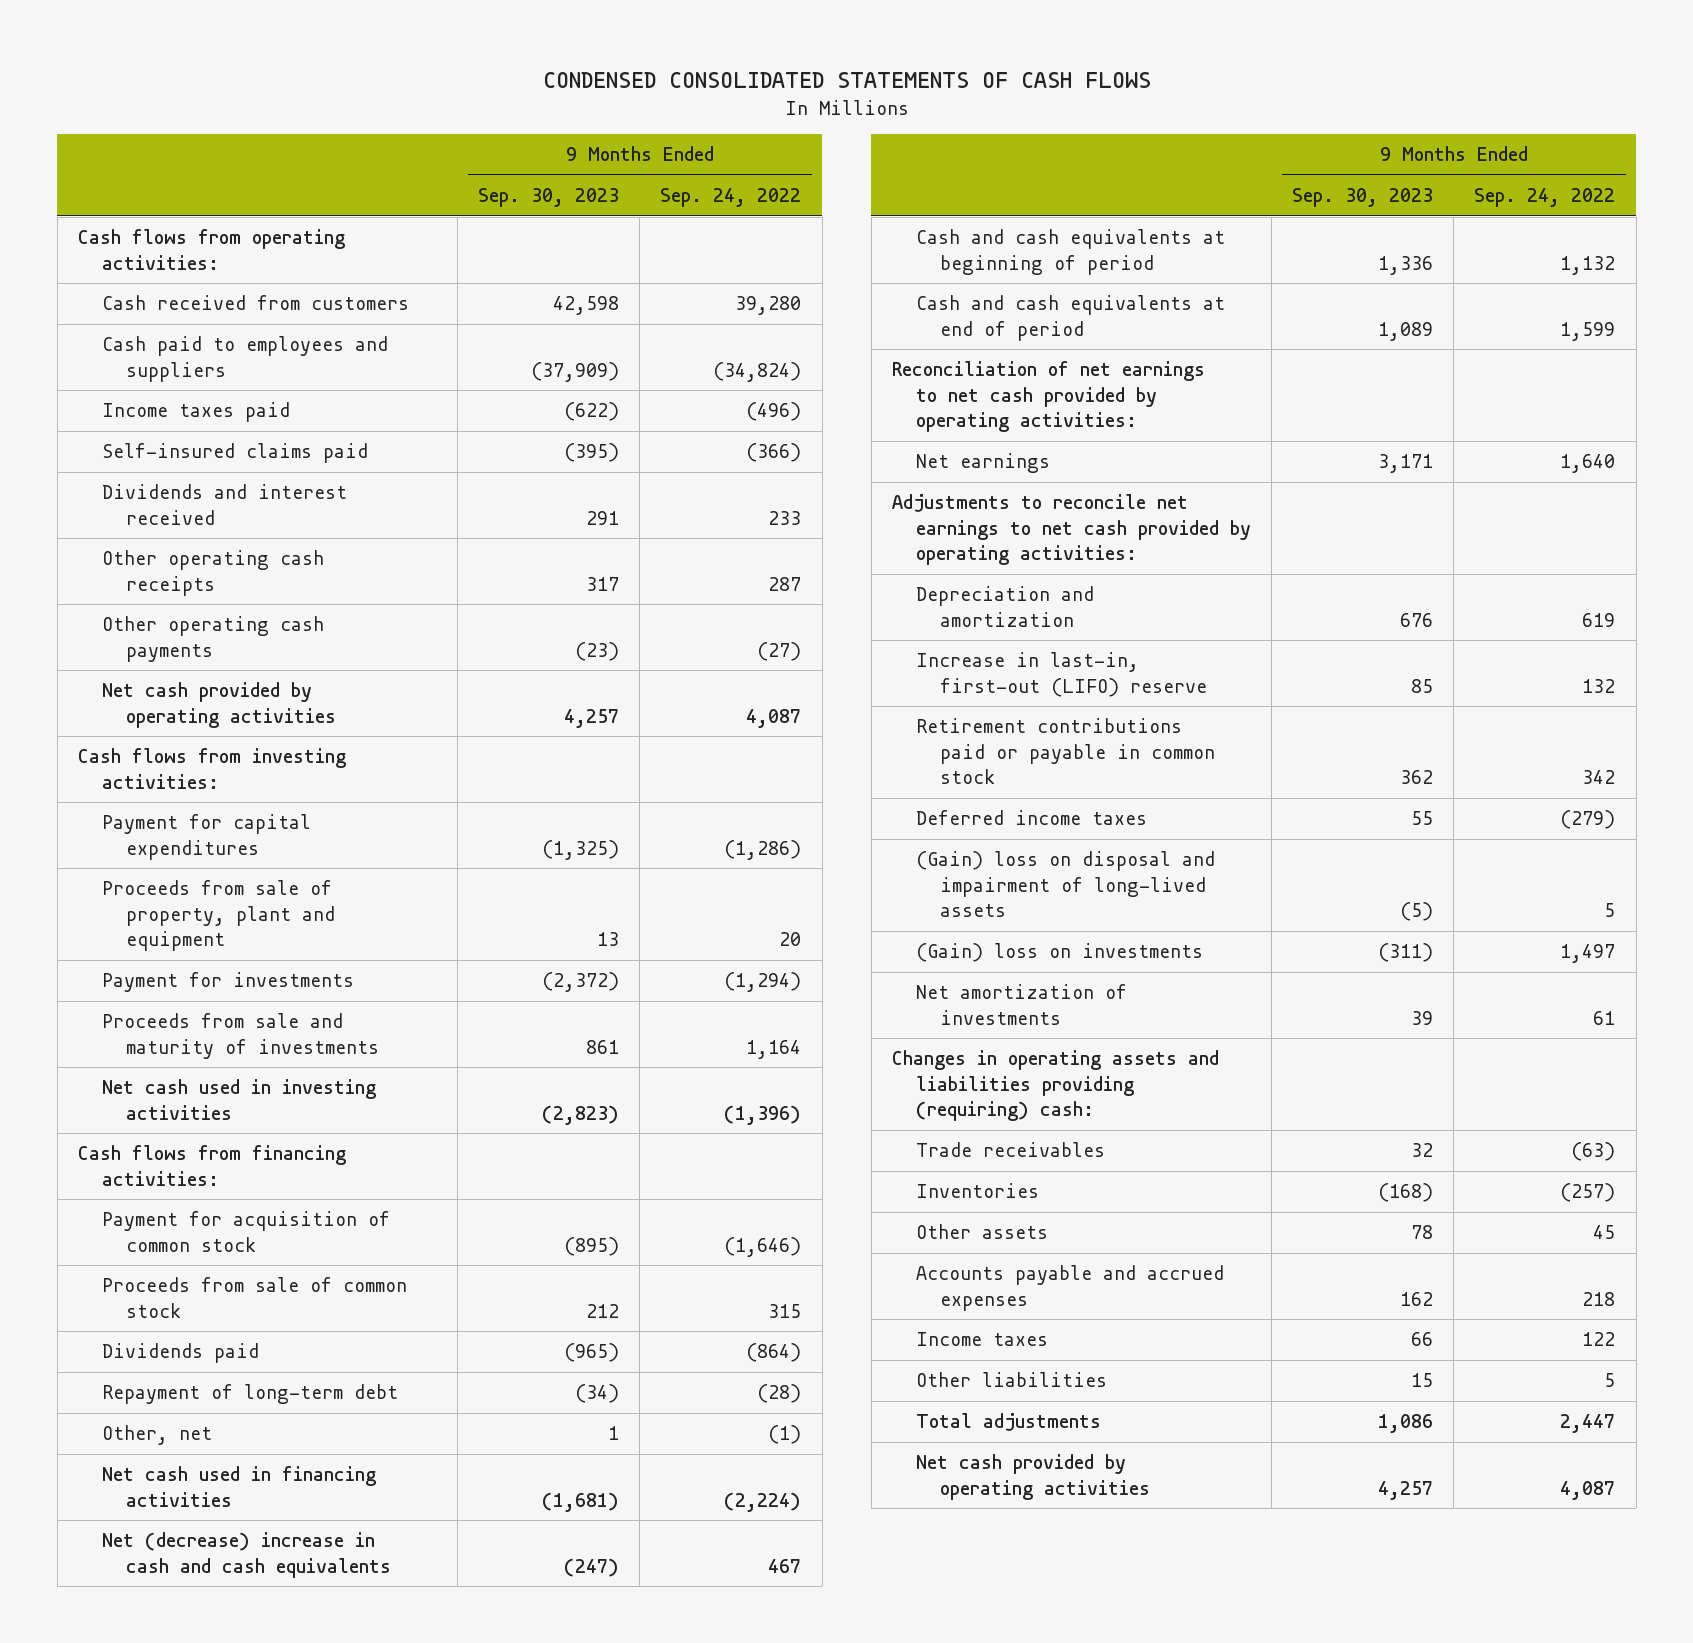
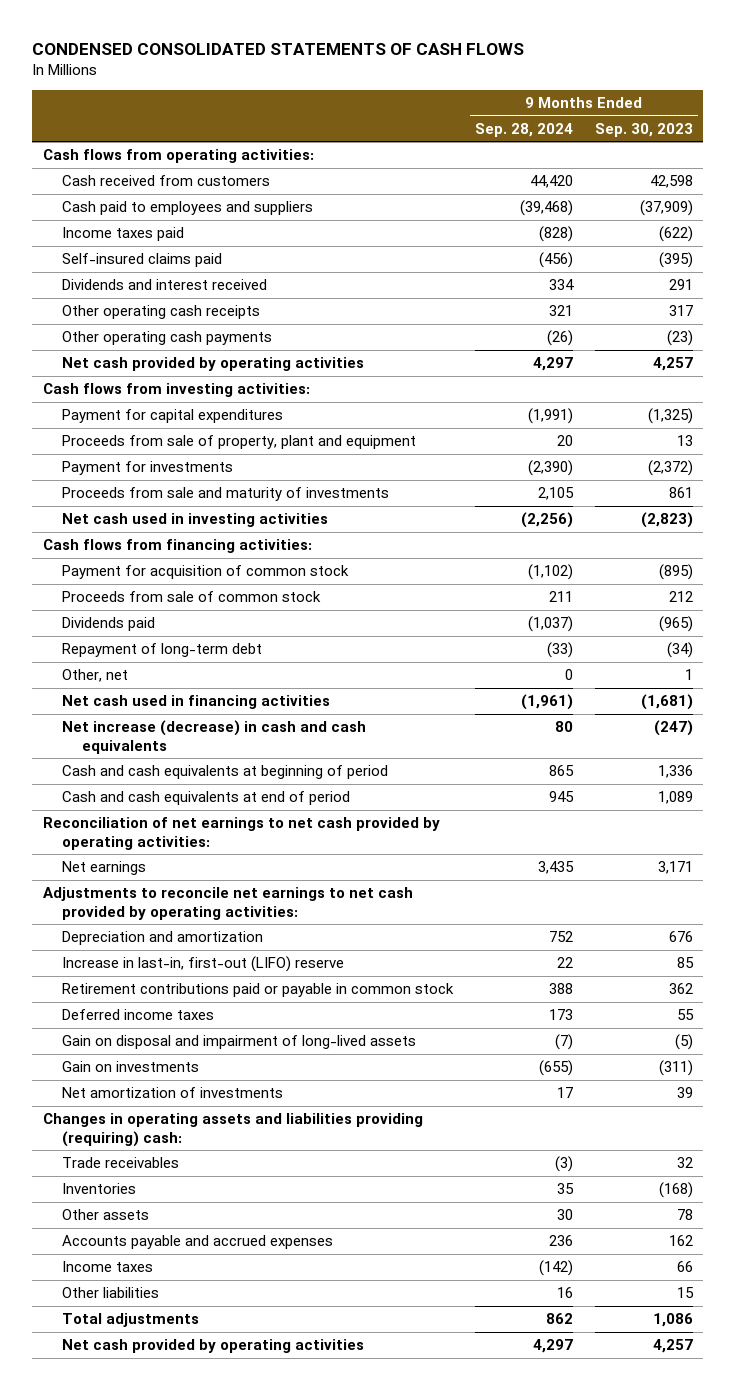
- | 9 Months Ended Sep. 30, 2023 | 9 Months Ended Sep. 24, 2022
+ | 9 Months Ended Sep. 28, 2024 | 9 Months Ended Sep. 30, 2023
- Net (decrease) increase in cash and cash equivalents | (247) | 467
+ Net increase (decrease) in cash and cash equivalents | 80 | (247)
- (Gain) loss on disposal and impairment of long-lived assets | (5) | 5
- (Gain) loss on investments | (311) | 1,497
+ Gain on disposal and impairment of long-lived assets | (7) | (5)
+ Gain on investments | (655) | (311)

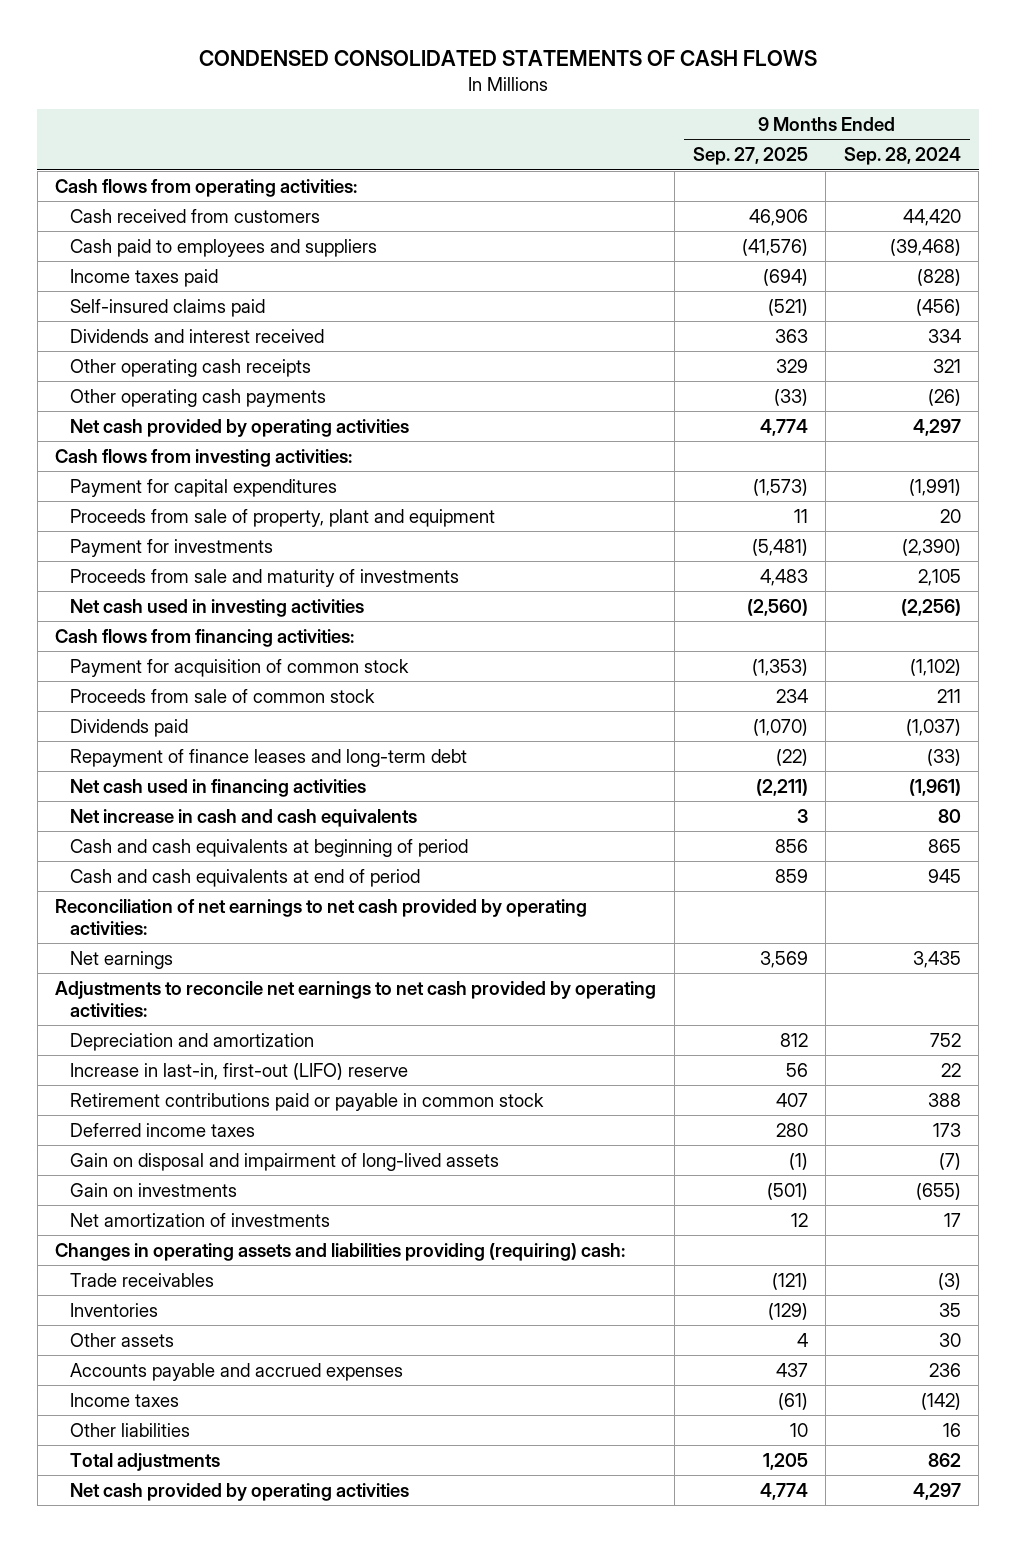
- | 9 Months Ended Sep. 28, 2024 | 9 Months Ended Sep. 30, 2023
+ | 9 Months Ended Sep. 27, 2025 | 9 Months Ended Sep. 28, 2024
- Repayment of long-term debt | (33) | (34)
- Other, net | 0 | 1
+ Repayment of finance leases and long-term debt | (22) | (33)
- Net increase (decrease) in cash and cash equivalents | 80 | (247)
+ Net increase in cash and cash equivalents | 3 | 80

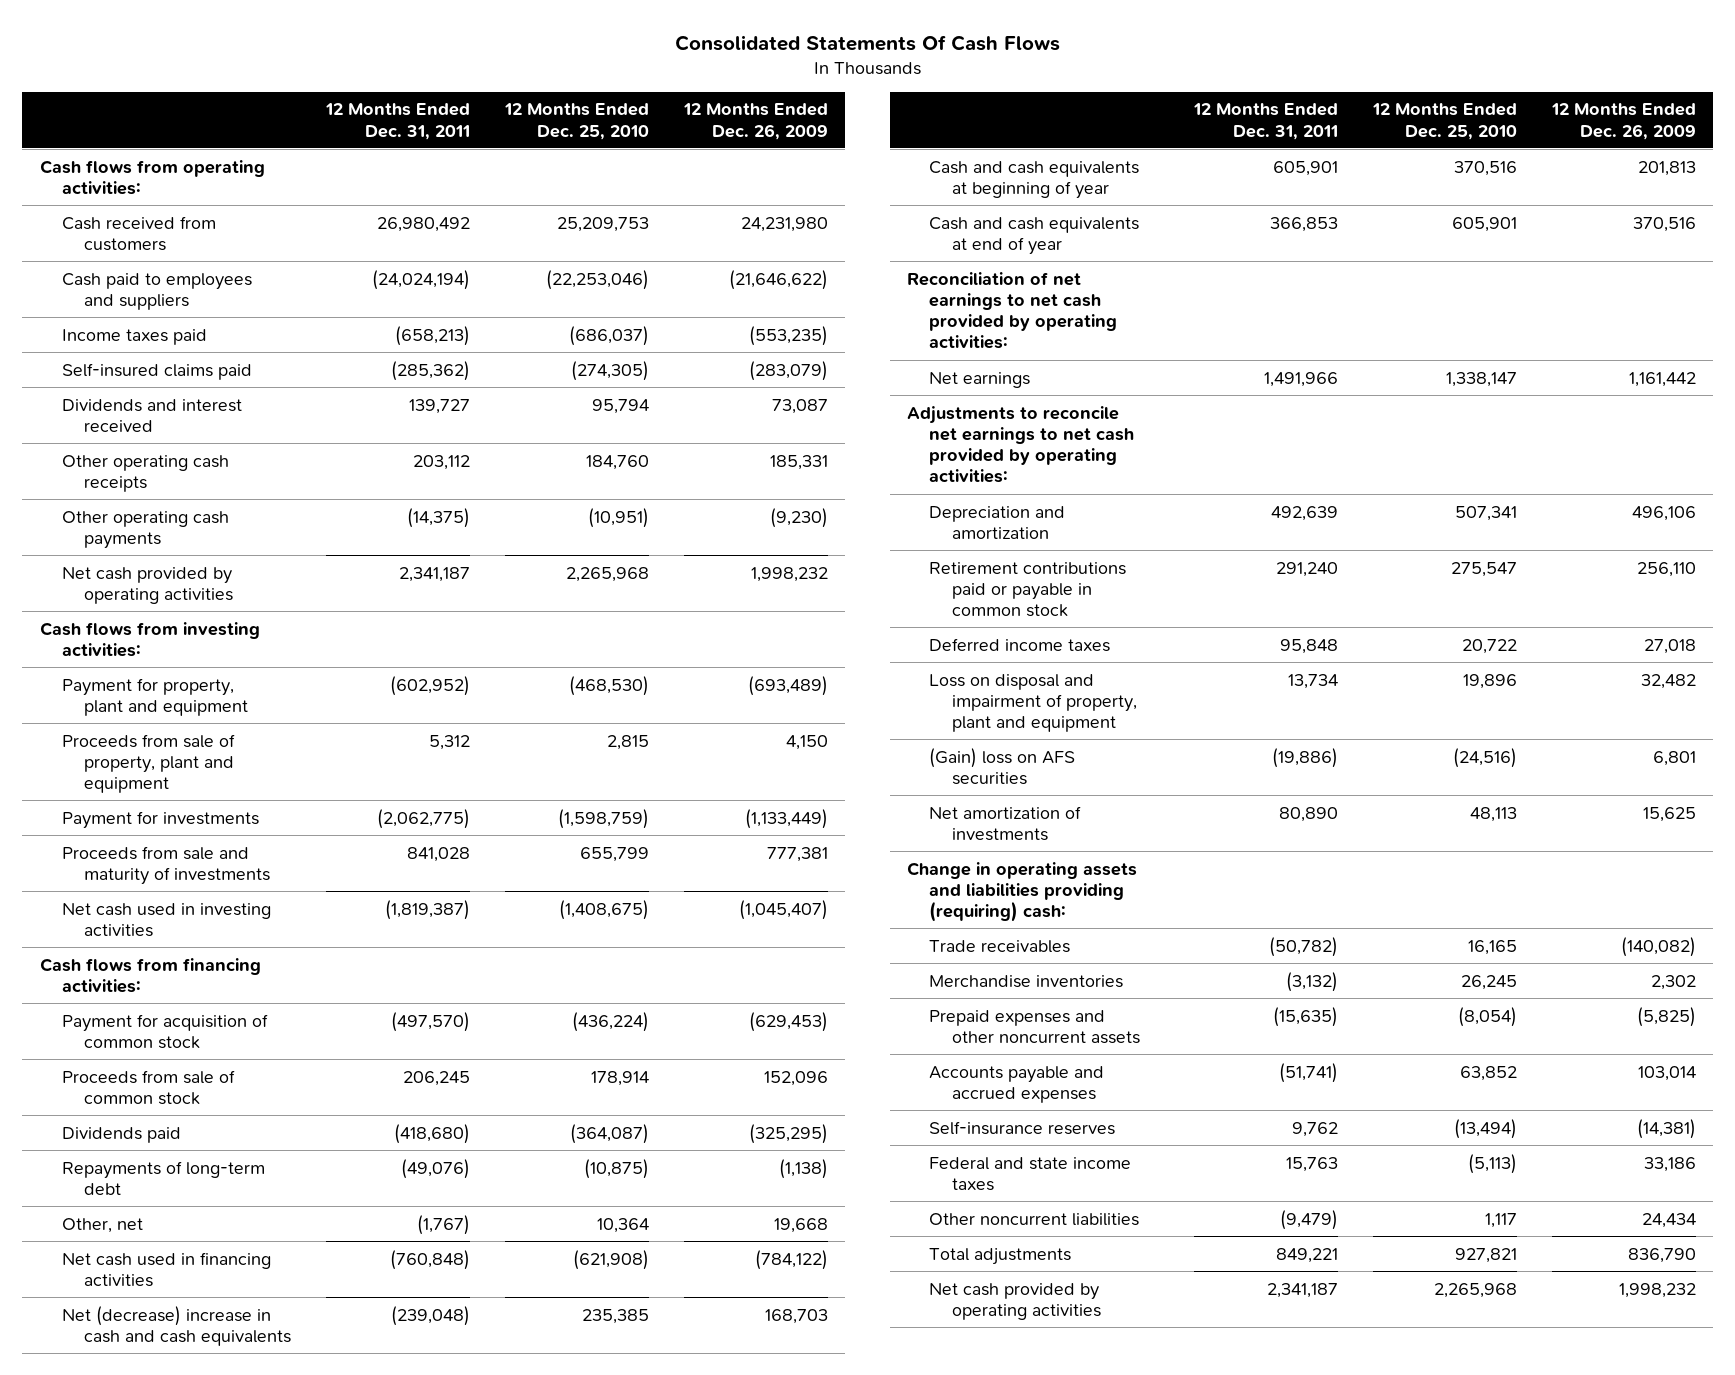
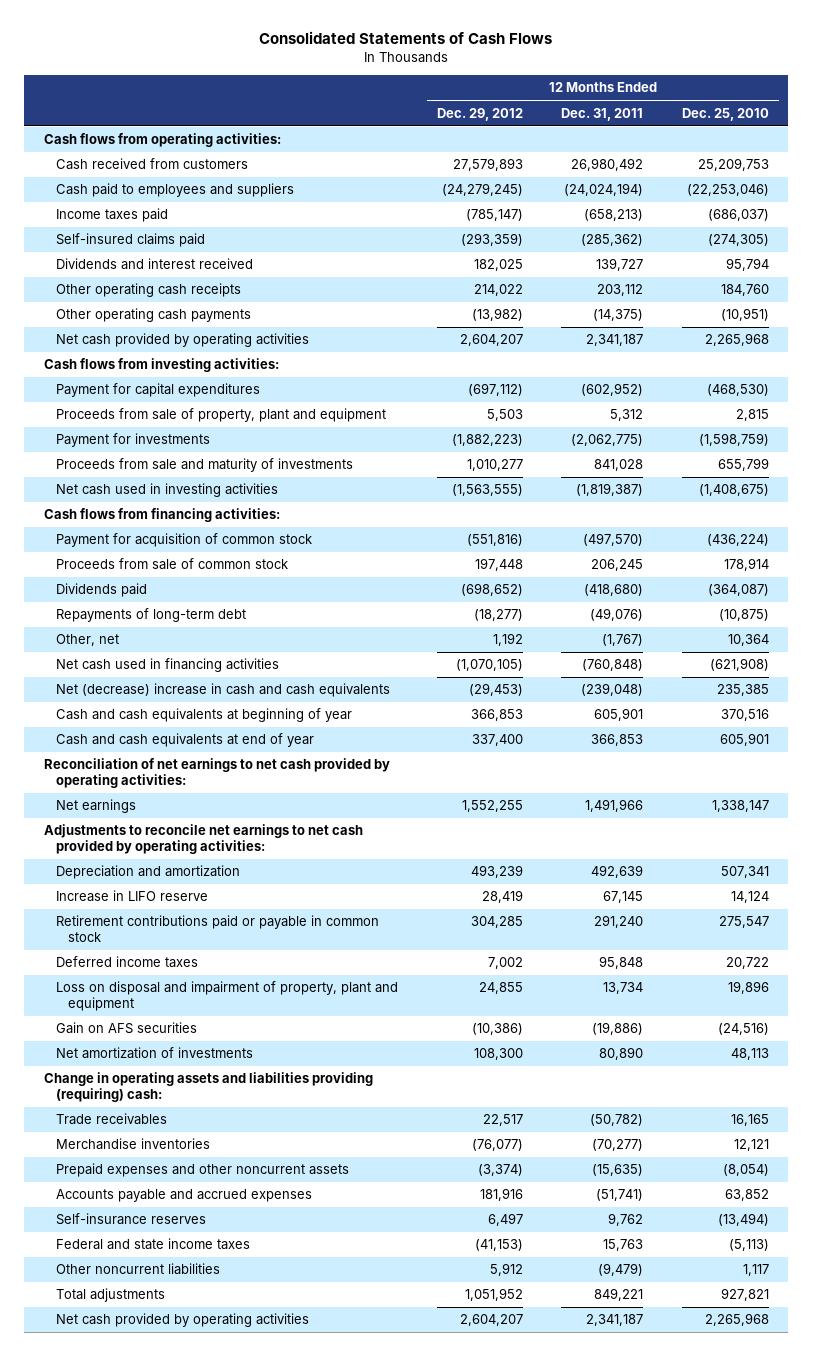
- Consolidated Statements Of Cash Flows
+ Consolidated Statements of Cash Flows
- | 12 Months Ended Dec. 31, 2011 | 12 Months Ended Dec. 25, 2010 | 12 Months Ended Dec. 26, 2009
+ | 12 Months Ended Dec. 29, 2012 | 12 Months Ended Dec. 31, 2011 | 12 Months Ended Dec. 25, 2010
- Payment for property, plant and equipment | (602,952) | (468,530) | (693,489)
+ Payment for capital expenditures | (697,112) | (602,952) | (468,530)
+ Increase in LIFO reserve | 28,419 | 67,145 | 14,124
- (Gain) loss on AFS securities | (19,886) | (24,516) | 6,801
+ Gain on AFS securities | (10,386) | (19,886) | (24,516)
- Merchandise inventories | (3,132) | 26,245 | 2,302
+ Merchandise inventories | (76,077) | (70,277) | 12,121

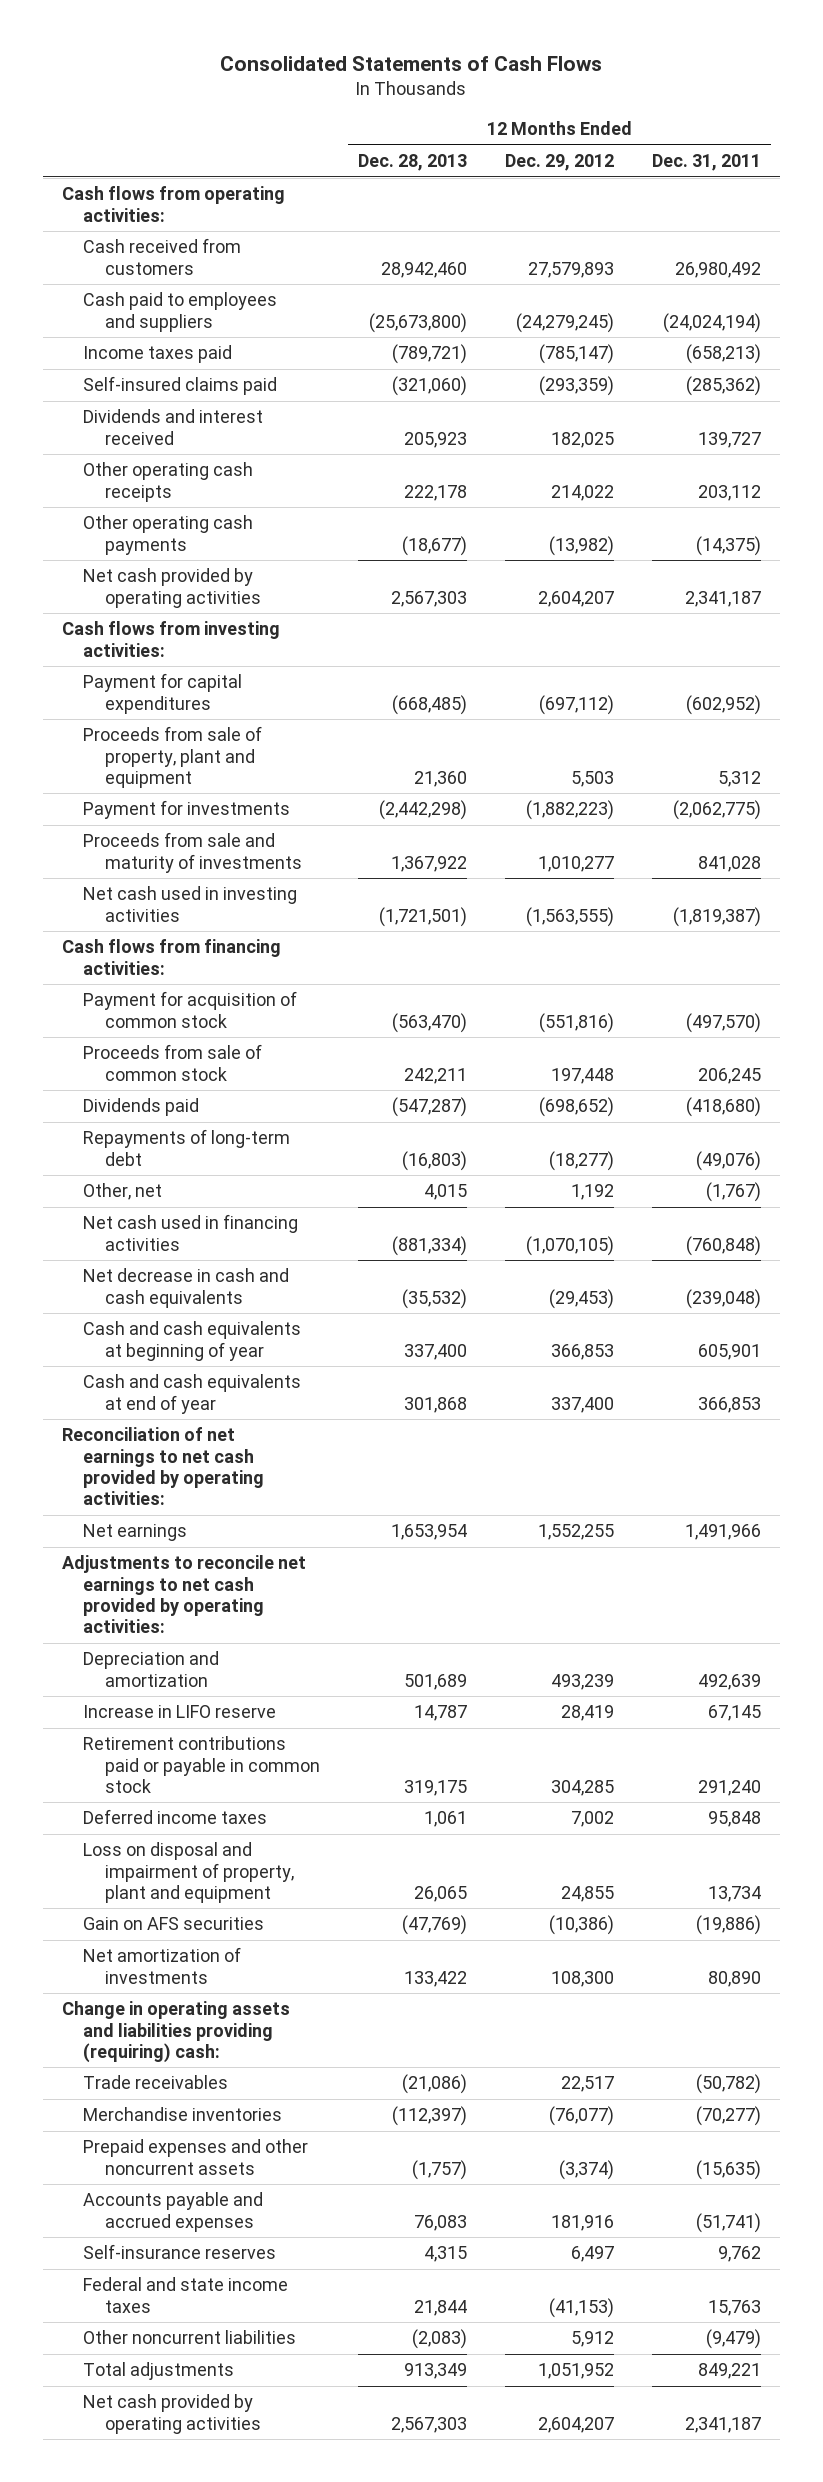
- | 12 Months Ended Dec. 29, 2012 | 12 Months Ended Dec. 31, 2011 | 12 Months Ended Dec. 25, 2010
+ | 12 Months Ended Dec. 28, 2013 | 12 Months Ended Dec. 29, 2012 | 12 Months Ended Dec. 31, 2011
- Net (decrease) increase in cash and cash equivalents | (29,453) | (239,048) | 235,385
+ Net decrease in cash and cash equivalents | (35,532) | (29,453) | (239,048)

